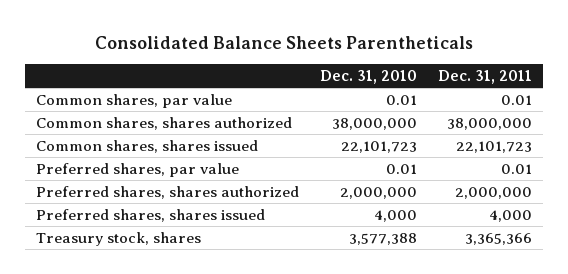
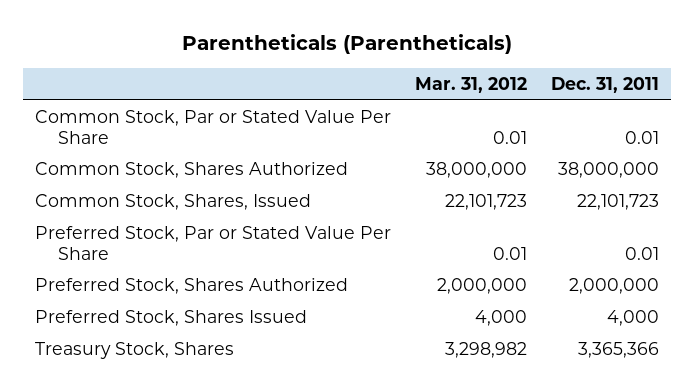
- Consolidated Balance Sheets Parentheticals
+ Parentheticals (Parentheticals)
- | Dec. 31, 2010 | Dec. 31, 2011
+ | Mar. 31, 2012 | Dec. 31, 2011
- Common shares, par value | 0.01 | 0.01
- Common shares, shares authorized | 38,000,000 | 38,000,000
- Common shares, shares issued | 22,101,723 | 22,101,723
- Preferred shares, par value | 0.01 | 0.01
- Preferred shares, shares authorized | 2,000,000 | 2,000,000
- Preferred shares, shares issued | 4,000 | 4,000
- Treasury stock, shares | 3,577,388 | 3,365,366
+ Common Stock, Par or Stated Value Per Share | 0.01 | 0.01
+ Common Stock, Shares Authorized | 38,000,000 | 38,000,000
+ Common Stock, Shares, Issued | 22,101,723 | 22,101,723
+ Preferred Stock, Par or Stated Value Per Share | 0.01 | 0.01
+ Preferred Stock, Shares Authorized | 2,000,000 | 2,000,000
+ Preferred Stock, Shares Issued | 4,000 | 4,000
+ Treasury Stock, Shares | 3,298,982 | 3,365,366

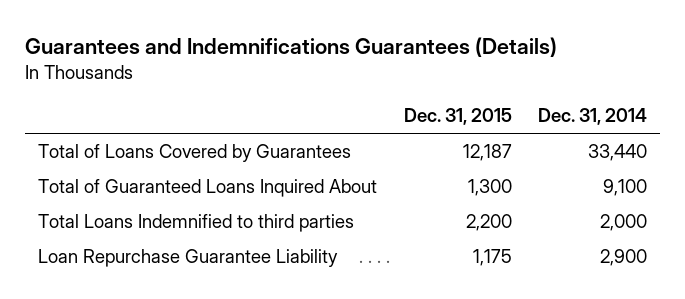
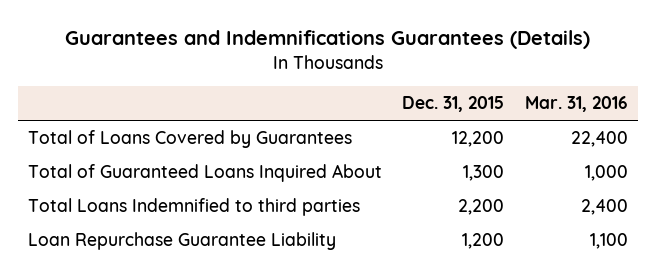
- | Dec. 31, 2015 | Dec. 31, 2014
+ | Dec. 31, 2015 | Mar. 31, 2016
- Total of Loans Covered by Guarantees | 12,187 | 33,440
+ Total of Loans Covered by Guarantees | 12,200 | 22,400
- Loan Repurchase Guarantee Liability | 1,175 | 2,900
+ Loan Repurchase Guarantee Liability | 1,200 | 1,100

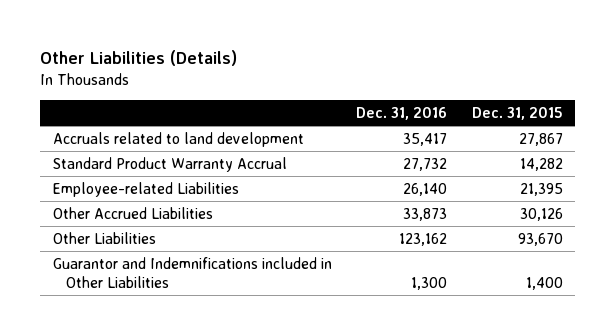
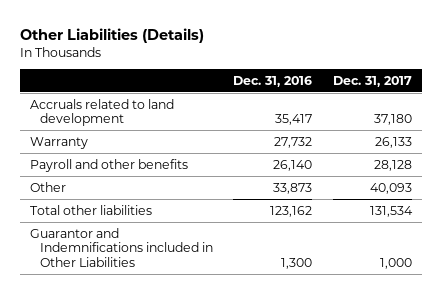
- | Dec. 31, 2016 | Dec. 31, 2015
+ | Dec. 31, 2016 | Dec. 31, 2017
- Standard Product Warranty Accrual | 27,732 | 14,282
- Employee-related Liabilities | 26,140 | 21,395
- Other Accrued Liabilities | 33,873 | 30,126
- Other Liabilities | 123,162 | 93,670
+ Warranty | 27,732 | 26,133
+ Payroll and other benefits | 26,140 | 28,128
+ Other | 33,873 | 40,093
+ Total other liabilities | 123,162 | 131,534

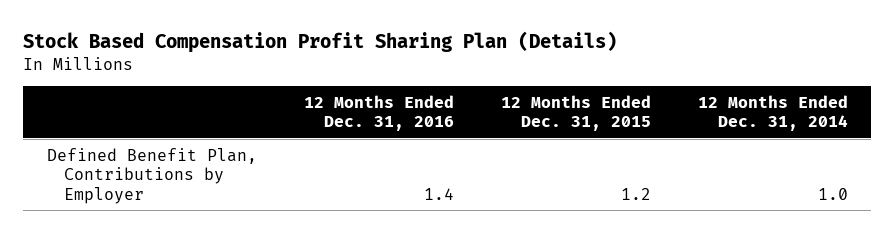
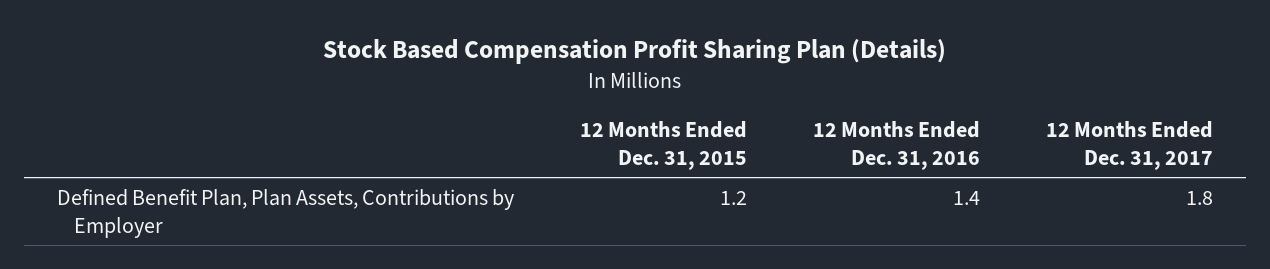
- | 12 Months Ended Dec. 31, 2016 | 12 Months Ended Dec. 31, 2015 | 12 Months Ended Dec. 31, 2014
+ | 12 Months Ended Dec. 31, 2015 | 12 Months Ended Dec. 31, 2016 | 12 Months Ended Dec. 31, 2017
- Defined Benefit Plan, Contributions by Employer | 1.4 | 1.2 | 1.0
+ Defined Benefit Plan, Plan Assets, Contributions by Employer | 1.2 | 1.4 | 1.8

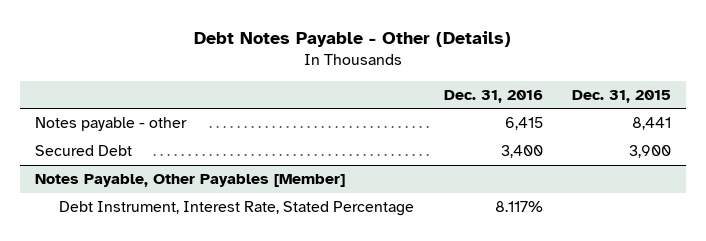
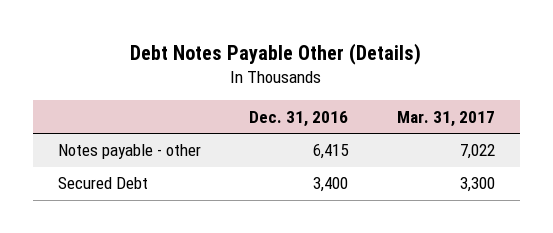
- Debt Notes Payable - Other (Details)
+ Debt Notes Payable Other (Details)
- | Dec. 31, 2016 | Dec. 31, 2015
+ | Dec. 31, 2016 | Mar. 31, 2017
- Notes Payable, Other Payables [Member]
- Debt Instrument, Interest Rate, Stated Percentage | 8.117% |

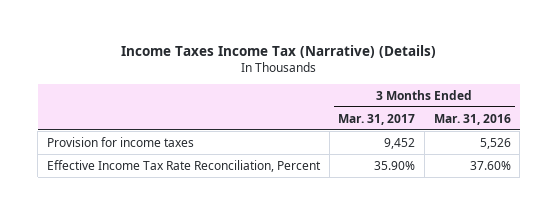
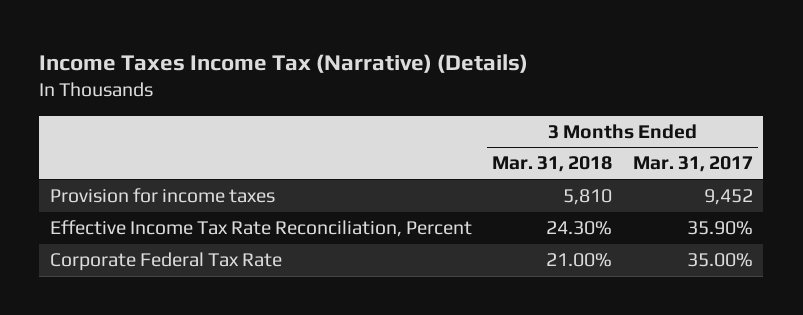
- | 3 Months Ended Mar. 31, 2017 | 3 Months Ended Mar. 31, 2016
+ | 3 Months Ended Mar. 31, 2018 | 3 Months Ended Mar. 31, 2017
+ Corporate Federal Tax Rate | 21.00% | 35.00%

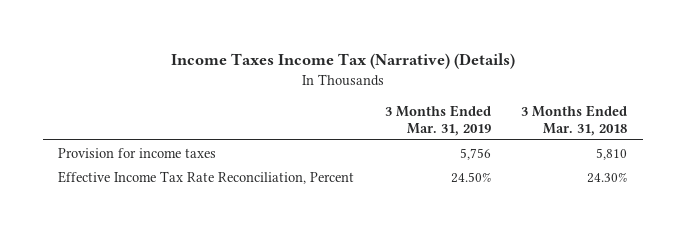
- | 3 Months Ended Mar. 31, 2018 | 3 Months Ended Mar. 31, 2017
+ | 3 Months Ended Mar. 31, 2019 | 3 Months Ended Mar. 31, 2018
- Corporate Federal Tax Rate | 21.00% | 35.00%

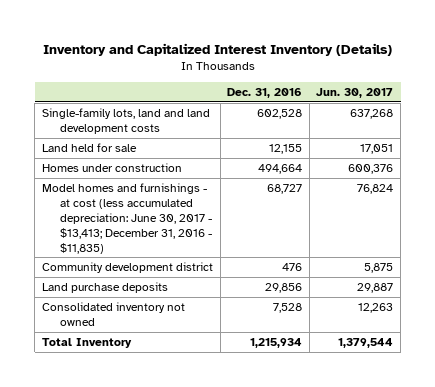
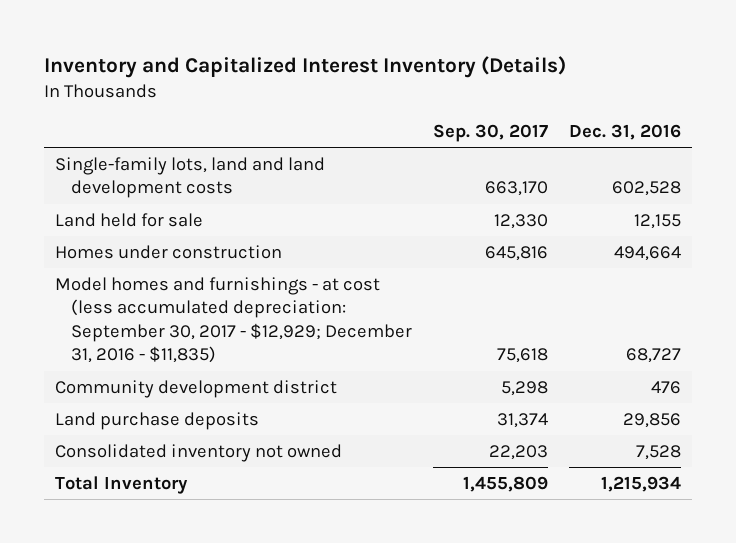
- | Dec. 31, 2016 | Jun. 30, 2017
+ | Sep. 30, 2017 | Dec. 31, 2016
- Model homes and furnishings - at cost (less accumulated depreciation: June 30, 2017 - $13,413; December 31, 2016 - $11,835) | 68,727 | 76,824
+ Model homes and furnishings - at cost (less accumulated depreciation: September 30, 2017 - $12,929; December 31, 2016 - $11,835) | 75,618 | 68,727

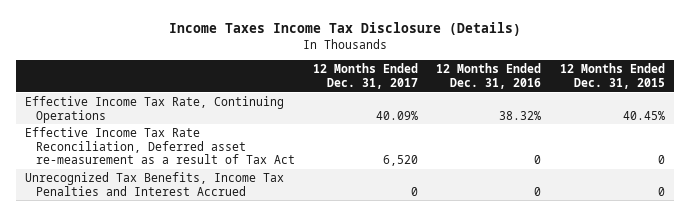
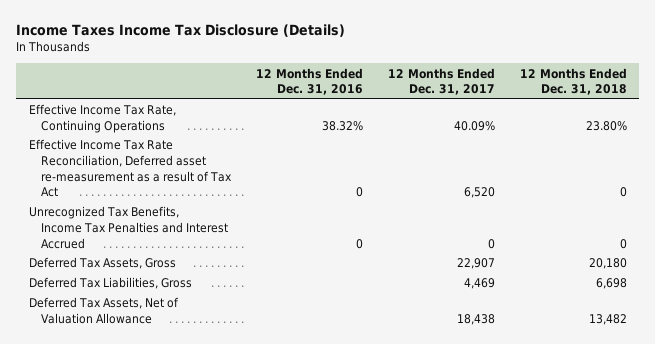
- | 12 Months Ended Dec. 31, 2017 | 12 Months Ended Dec. 31, 2016 | 12 Months Ended Dec. 31, 2015
+ | 12 Months Ended Dec. 31, 2016 | 12 Months Ended Dec. 31, 2017 | 12 Months Ended Dec. 31, 2018
+ Deferred Tax Assets, Gross | | 22,907 | 20,180
+ Deferred Tax Liabilities, Gross | | 4,469 | 6,698
+ Deferred Tax Assets, Net of Valuation Allowance | | 18,438 | 13,482

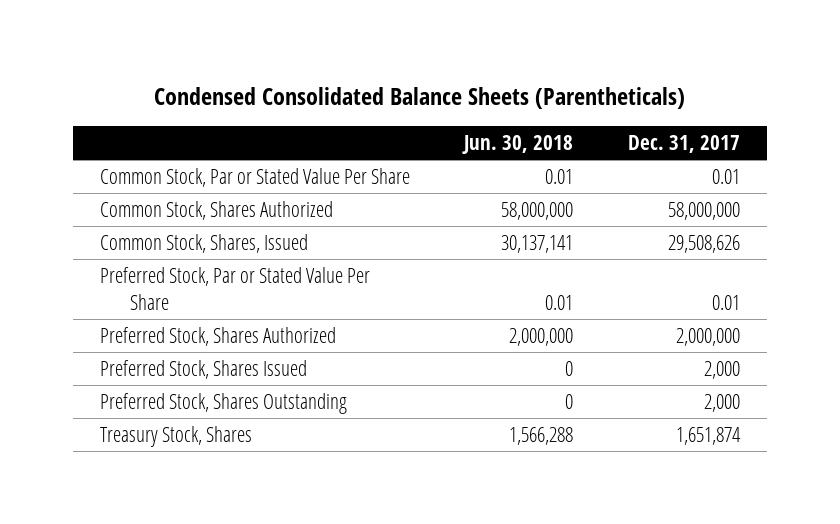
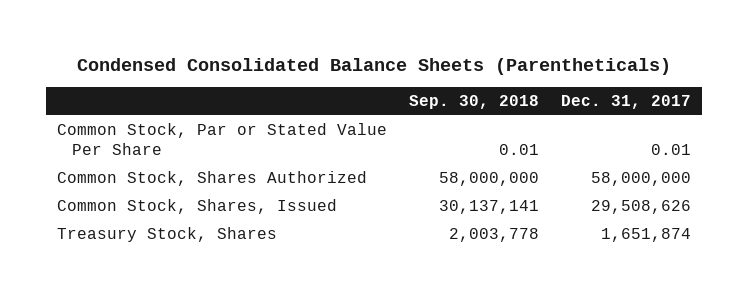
- | Jun. 30, 2018 | Dec. 31, 2017
+ | Sep. 30, 2018 | Dec. 31, 2017
- Preferred Stock, Par or Stated Value Per Share | 0.01 | 0.01
- Preferred Stock, Shares Authorized | 2,000,000 | 2,000,000
- Preferred Stock, Shares Issued | 0 | 2,000
- Preferred Stock, Shares Outstanding | 0 | 2,000

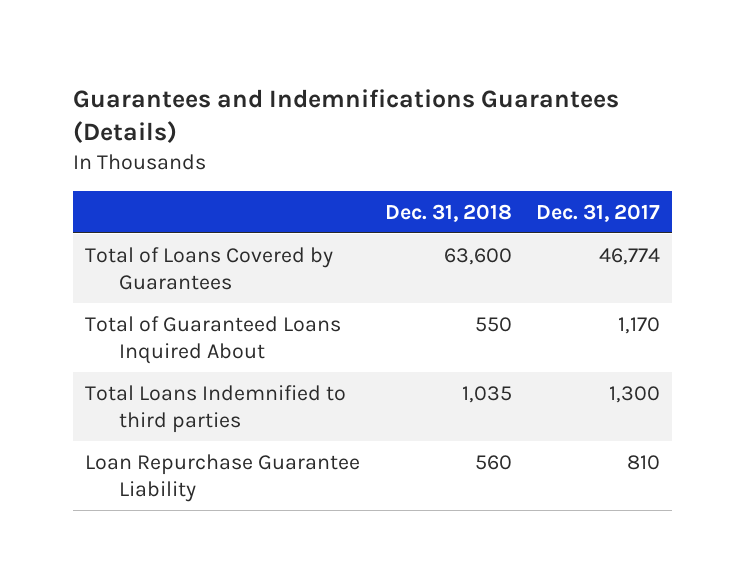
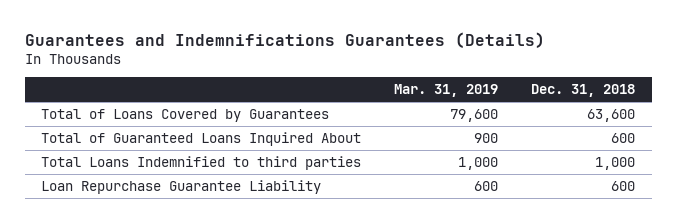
- | Dec. 31, 2018 | Dec. 31, 2017
+ | Mar. 31, 2019 | Dec. 31, 2018
- Total of Guaranteed Loans Inquired About | 550 | 1,170
- Total Loans Indemnified to third parties | 1,035 | 1,300
- Loan Repurchase Guarantee Liability | 560 | 810
+ Total of Guaranteed Loans Inquired About | 900 | 600
+ Total Loans Indemnified to third parties | 1,000 | 1,000
+ Loan Repurchase Guarantee Liability | 600 | 600

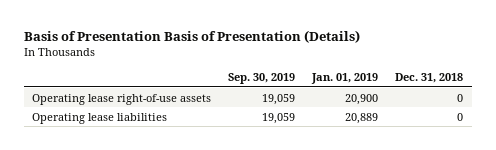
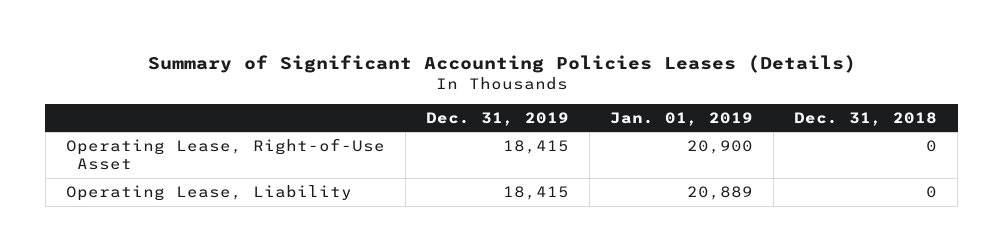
- Basis of Presentation Basis of Presentation (Details)
+ Summary of Significant Accounting Policies Leases (Details)
- | Sep. 30, 2019 | Jan. 01, 2019 | Dec. 31, 2018
+ | Dec. 31, 2019 | Jan. 01, 2019 | Dec. 31, 2018
- Operating lease right-of-use assets | 19,059 | 20,900 | 0
- Operating lease liabilities | 19,059 | 20,889 | 0
+ Operating Lease, Right-of-Use Asset | 18,415 | 20,900 | 0
+ Operating Lease, Liability | 18,415 | 20,889 | 0

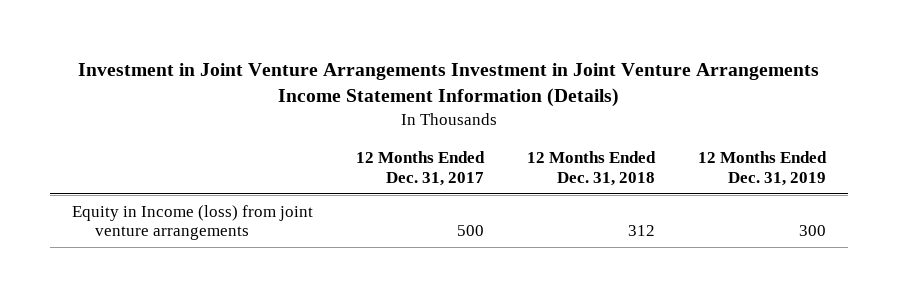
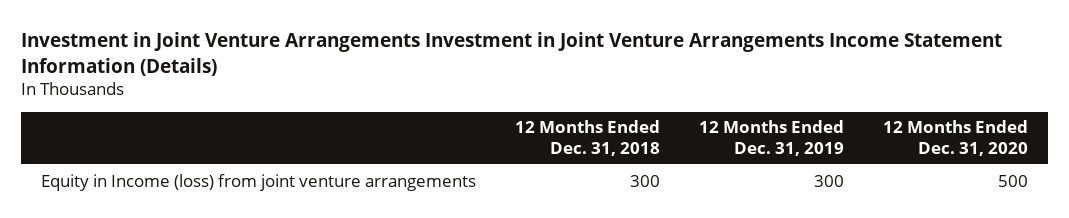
- | 12 Months Ended Dec. 31, 2017 | 12 Months Ended Dec. 31, 2018 | 12 Months Ended Dec. 31, 2019
+ | 12 Months Ended Dec. 31, 2018 | 12 Months Ended Dec. 31, 2019 | 12 Months Ended Dec. 31, 2020
- Equity in Income (loss) from joint venture arrangements | 500 | 312 | 300
+ Equity in Income (loss) from joint venture arrangements | 300 | 300 | 500

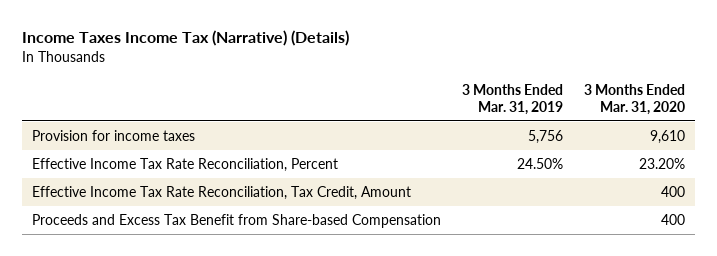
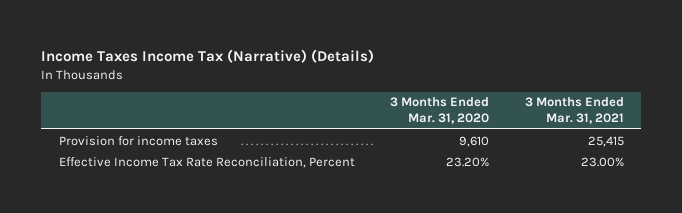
- | 3 Months Ended Mar. 31, 2019 | 3 Months Ended Mar. 31, 2020
+ | 3 Months Ended Mar. 31, 2020 | 3 Months Ended Mar. 31, 2021
- Effective Income Tax Rate Reconciliation, Tax Credit, Amount | | 400
- Proceeds and Excess Tax Benefit from Share-based Compensation | | 400

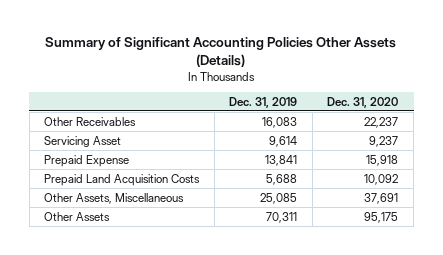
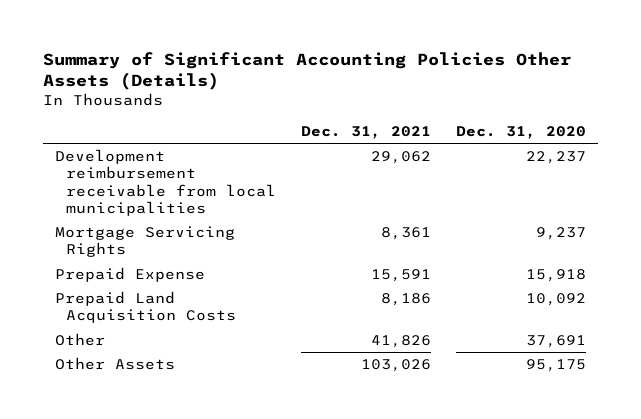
- | Dec. 31, 2019 | Dec. 31, 2020
+ | Dec. 31, 2021 | Dec. 31, 2020
- Other Receivables | 16,083 | 22,237
- Servicing Asset | 9,614 | 9,237
+ Development reimbursement receivable from local municipalities | 29,062 | 22,237
+ Mortgage Servicing Rights | 8,361 | 9,237
- Other Assets, Miscellaneous | 25,085 | 37,691
+ Other | 41,826 | 37,691

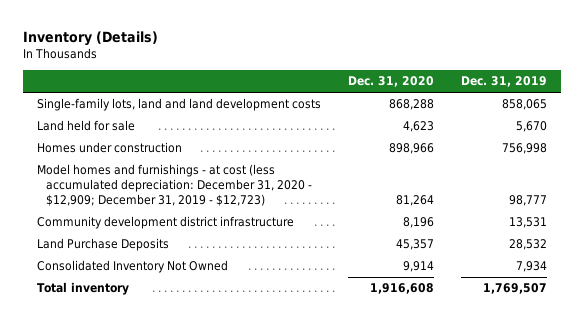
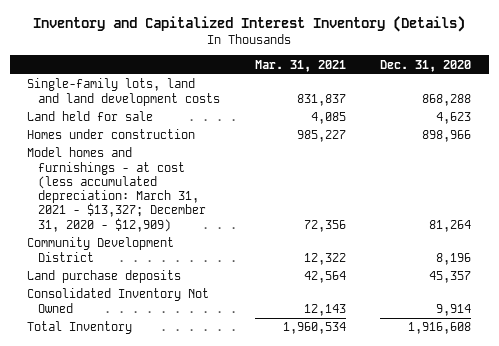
- Inventory (Details)
+ Inventory and Capitalized Interest Inventory (Details)
- | Dec. 31, 2020 | Dec. 31, 2019
+ | Mar. 31, 2021 | Dec. 31, 2020
- Model homes and furnishings - at cost (less accumulated depreciation: December 31, 2020 - $12,909; December 31, 2019 - $12,723) | 81,264 | 98,777
- Community development district infrastructure | 8,196 | 13,531
- Land Purchase Deposits | 45,357 | 28,532
+ Model homes and furnishings - at cost (less accumulated depreciation: March 31, 2021 - $13,327; December 31, 2020 - $12,909) | 72,356 | 81,264
+ Community Development District | 12,322 | 8,196
+ Land purchase deposits | 42,564 | 45,357
- Total inventory | 1,916,608 | 1,769,507
+ Total Inventory | 1,960,534 | 1,916,608

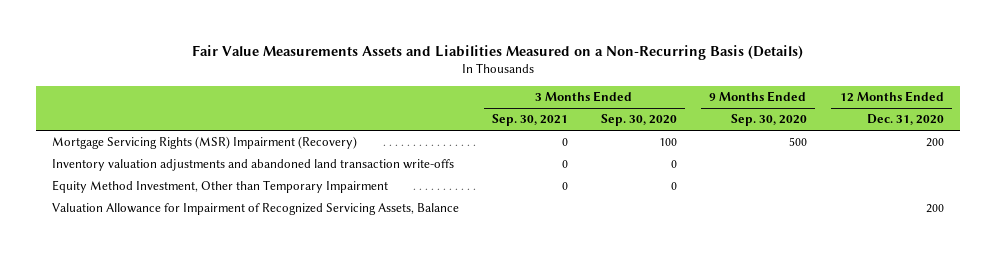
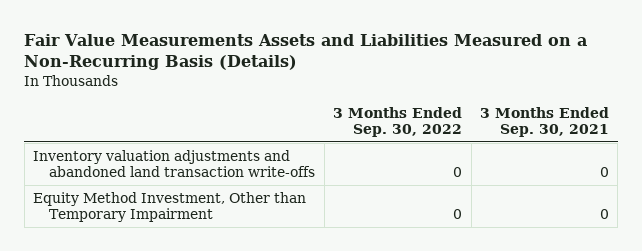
- | 3 Months Ended Sep. 30, 2021 | 3 Months Ended Sep. 30, 2020 | 9 Months Ended Sep. 30, 2020 | 12 Months Ended Dec. 31, 2020
+ | 3 Months Ended Sep. 30, 2022 | 3 Months Ended Sep. 30, 2021
- Mortgage Servicing Rights (MSR) Impairment (Recovery) | 0 | 100 | 500 | 200
- Valuation Allowance for Impairment of Recognized Servicing Assets, Balance | | | | 200

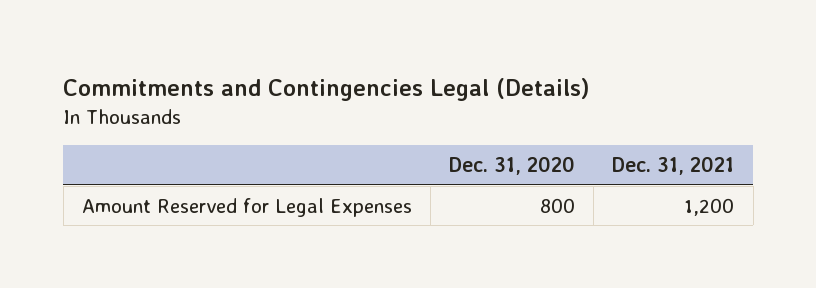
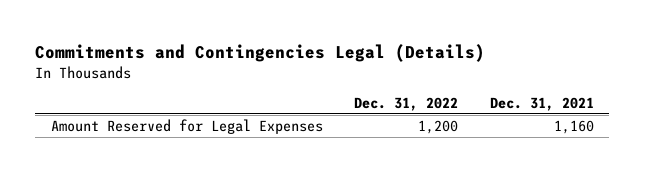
- | Dec. 31, 2020 | Dec. 31, 2021
+ | Dec. 31, 2022 | Dec. 31, 2021
- Amount Reserved for Legal Expenses | 800 | 1,200
+ Amount Reserved for Legal Expenses | 1,200 | 1,160

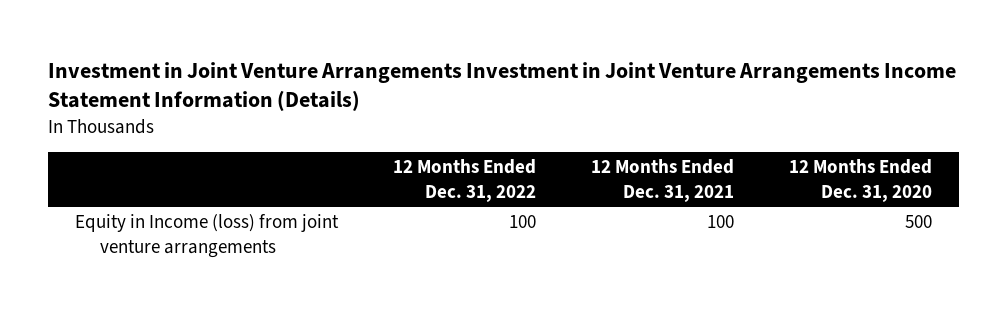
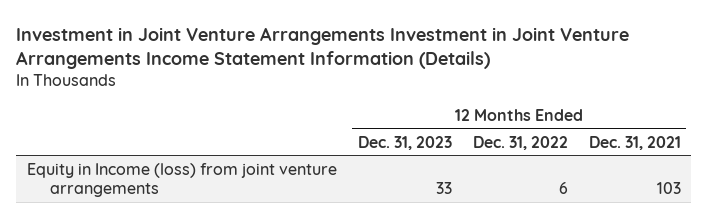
- | 12 Months Ended Dec. 31, 2022 | 12 Months Ended Dec. 31, 2021 | 12 Months Ended Dec. 31, 2020
+ | 12 Months Ended Dec. 31, 2023 | 12 Months Ended Dec. 31, 2022 | 12 Months Ended Dec. 31, 2021
- Equity in Income (loss) from joint venture arrangements | 100 | 100 | 500
+ Equity in Income (loss) from joint venture arrangements | 33 | 6 | 103

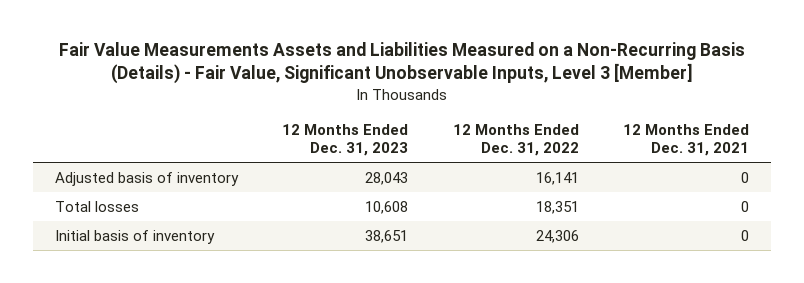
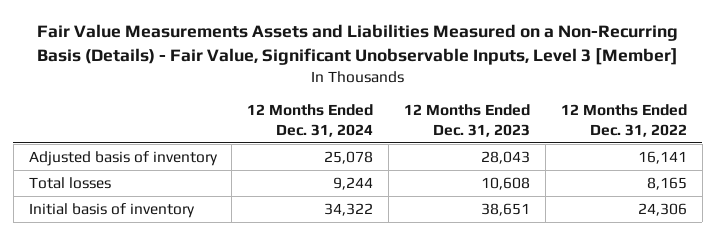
- | 12 Months Ended Dec. 31, 2023 | 12 Months Ended Dec. 31, 2022 | 12 Months Ended Dec. 31, 2021
+ | 12 Months Ended Dec. 31, 2024 | 12 Months Ended Dec. 31, 2023 | 12 Months Ended Dec. 31, 2022
- Total losses | 10,608 | 18,351 | 0
+ Total losses | 9,244 | 10,608 | 8,165

